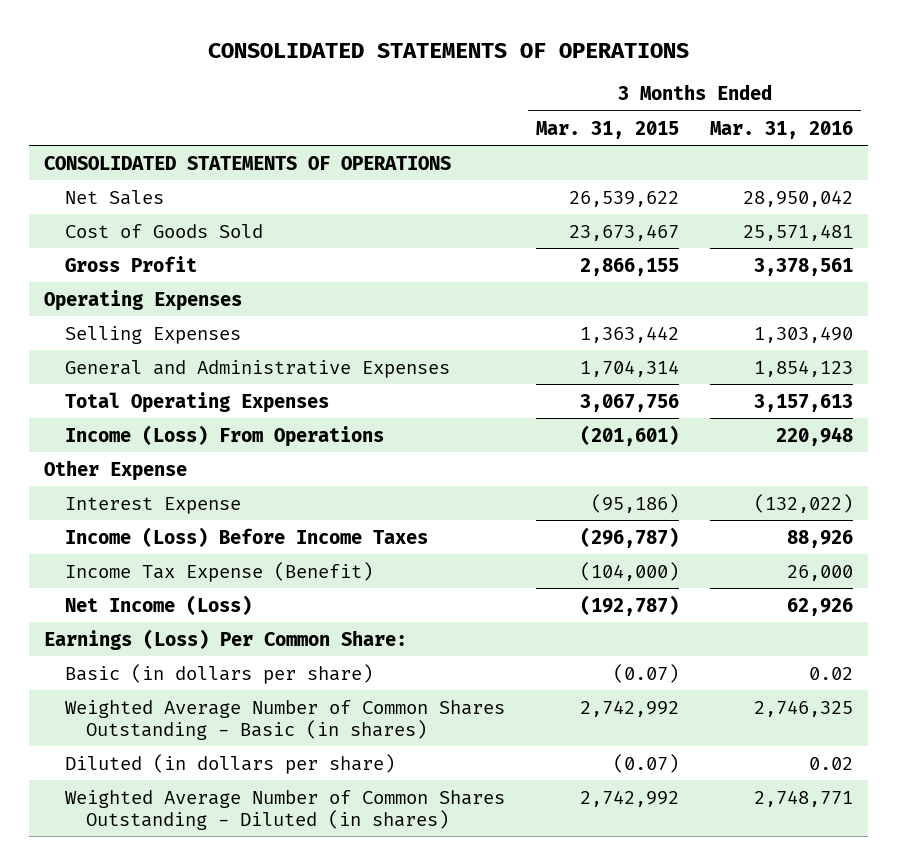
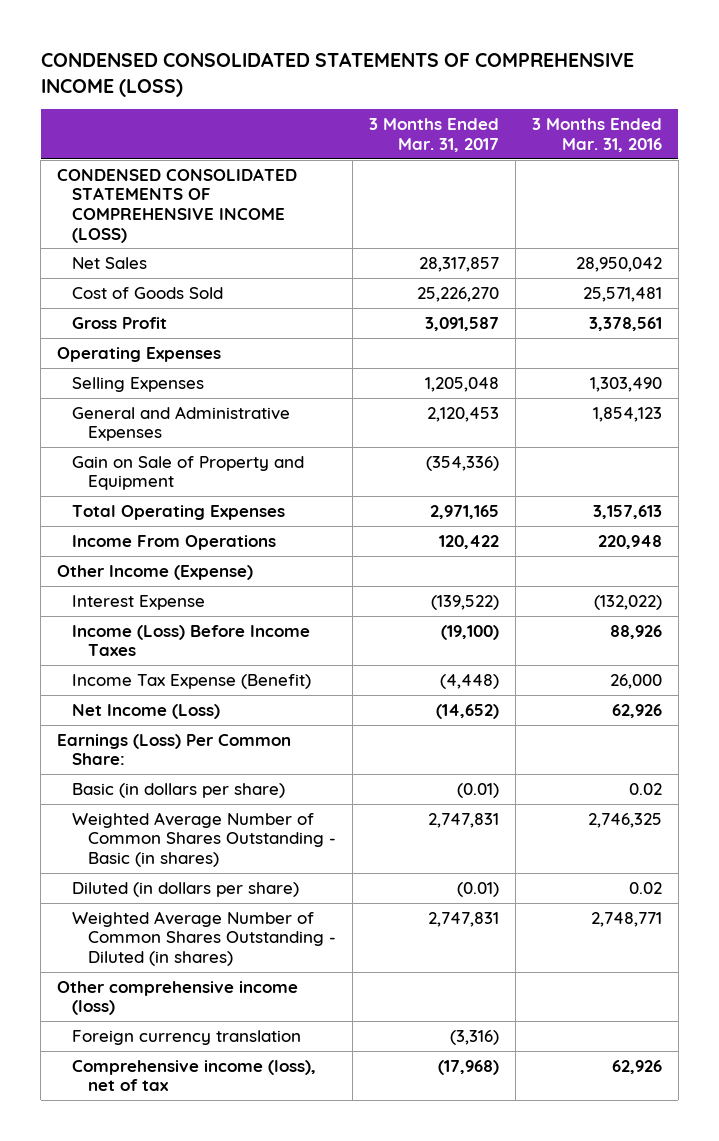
- CONSOLIDATED STATEMENTS OF OPERATIONS
+ CONDENSED CONSOLIDATED STATEMENTS OF COMPREHENSIVE INCOME (LOSS)
- | 3 Months Ended Mar. 31, 2015 | 3 Months Ended Mar. 31, 2016
+ | 3 Months Ended Mar. 31, 2017 | 3 Months Ended Mar. 31, 2016
- CONSOLIDATED STATEMENTS OF OPERATIONS
+ CONDENSED CONSOLIDATED STATEMENTS OF COMPREHENSIVE INCOME (LOSS)
+ Gain on Sale of Property and Equipment | (354,336) |
- Income (Loss) From Operations | (201,601) | 220,948
- Other Expense
+ Income From Operations | 120,422 | 220,948
+ Other Income (Expense)
+ Other comprehensive income (loss)
+ Foreign currency translation | (3,316) |
+ Comprehensive income (loss), net of tax | (17,968) | 62,926

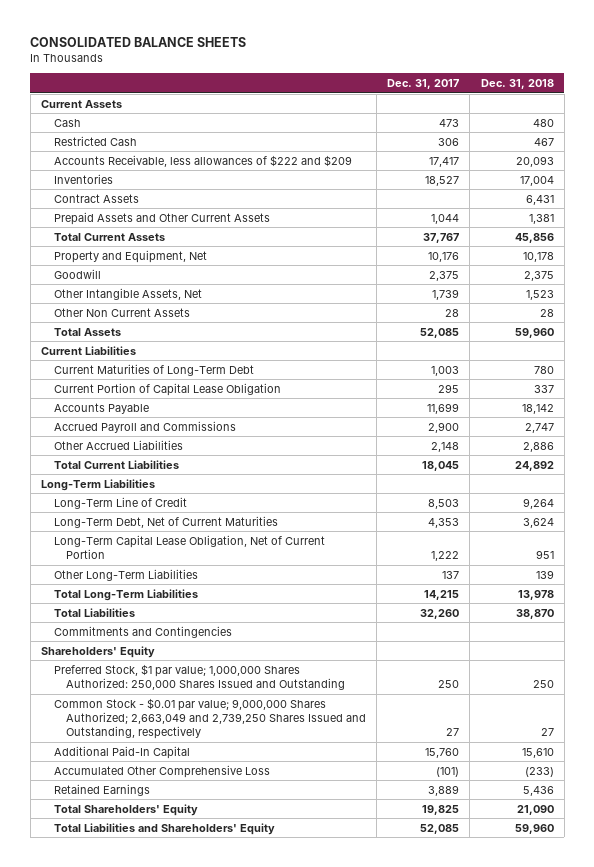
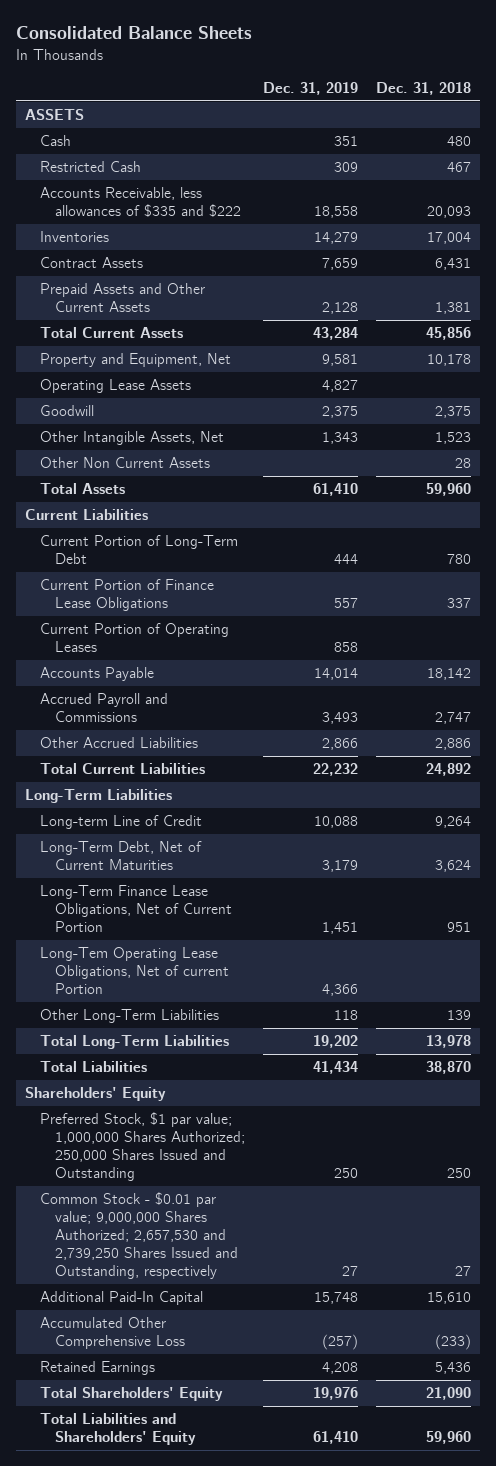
- CONSOLIDATED BALANCE SHEETS
+ Consolidated Balance Sheets
- | Dec. 31, 2017 | Dec. 31, 2018
+ | Dec. 31, 2019 | Dec. 31, 2018
- Current Assets
+ ASSETS
- Accounts Receivable, less allowances of $222 and $209 | 17,417 | 20,093
+ Accounts Receivable, less allowances of $335 and $222 | 18,558 | 20,093
+ Operating Lease Assets | 4,827 |
- Current Maturities of Long-Term Debt | 1,003 | 780
- Current Portion of Capital Lease Obligation | 295 | 337
+ Current Portion of Long-Term Debt | 444 | 780
+ Current Portion of Finance Lease Obligations | 557 | 337
+ Current Portion of Operating Leases | 858 |
- Long-Term Line of Credit | 8,503 | 9,264
+ Long-term Line of Credit | 10,088 | 9,264
- Long-Term Capital Lease Obligation, Net of Current Portion | 1,222 | 951
+ Long-Term Finance Lease Obligations, Net of Current Portion | 1,451 | 951
+ Long-Tem Operating Lease Obligations, Net of current Portion | 4,366 |
- Commitments and Contingencies
- Preferred Stock, $1 par value; 1,000,000 Shares Authorized: 250,000 Shares Issued and Outstanding | 250 | 250
- Common Stock - $0.01 par value; 9,000,000 Shares Authorized; 2,663,049 and 2,739,250 Shares Issued and Outstanding, respectively | 27 | 27
+ Preferred Stock, $1 par value; 1,000,000 Shares Authorized; 250,000 Shares Issued and Outstanding | 250 | 250
+ Common Stock - $0.01 par value; 9,000,000 Shares Authorized; 2,657,530 and 2,739,250 Shares Issued and Outstanding, respectively | 27 | 27

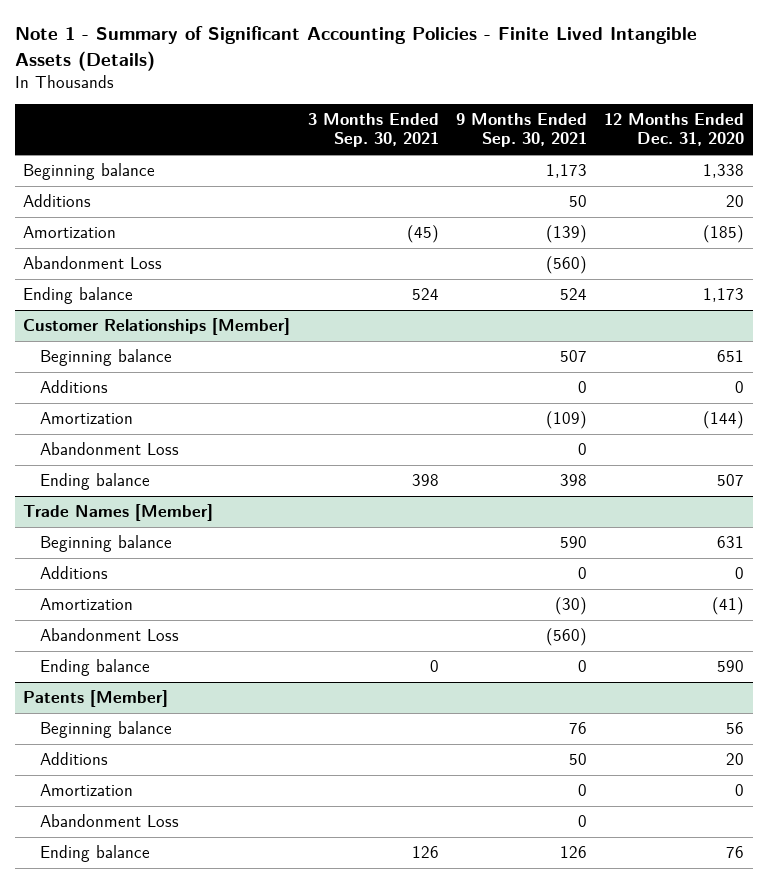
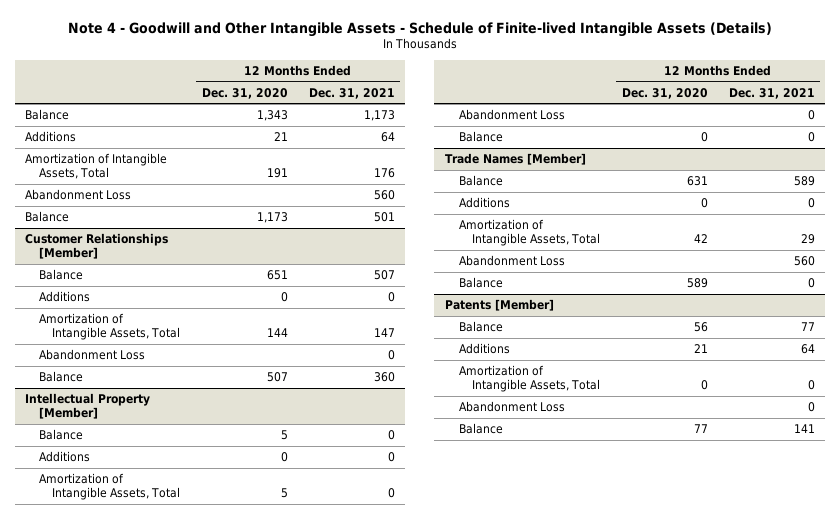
- Note 1 - Summary of Significant Accounting Policies - Finite Lived Intangible Assets (Details)
+ Note 4 - Goodwill and Other Intangible Assets - Schedule of Finite-lived Intangible Assets (Details)
- | 3 Months Ended Sep. 30, 2021 | 9 Months Ended Sep. 30, 2021 | 12 Months Ended Dec. 31, 2020
+ | 12 Months Ended Dec. 31, 2020 | 12 Months Ended Dec. 31, 2021
- Beginning balance | | 1,173 | 1,338
- Additions | | 50 | 20
- Amortization | (45) | (139) | (185)
+ Balance | 1,343 | 1,173
+ Additions | 21 | 64
+ Amortization of Intangible Assets, Total | 191 | 176
- Ending balance | 524 | 524 | 1,173
+ Balance | 1,173 | 501
@ Customer Relationships [Member]
- Beginning balance | | 507 | 651
+ Balance | 651 | 507
- Amortization | | (109) | (144)
+ Amortization of Intangible Assets, Total | 144 | 147
- Ending balance | 398 | 398 | 507
+ Balance | 507 | 360
+ Intellectual Property [Member]
+ Balance | 5 | 0
+ Additions | 0 | 0
+ Amortization of Intangible Assets, Total | 5 | 0
+ Abandonment Loss | | 0
+ Balance | 0 | 0
@ Trade Names [Member]
- Beginning balance | | 590 | 631
+ Balance | 631 | 589
- Amortization | | (30) | (41)
+ Amortization of Intangible Assets, Total | 42 | 29
- Ending balance | 0 | 0 | 590
+ Balance | 589 | 0
@ Patents [Member]
- Beginning balance | | 76 | 56
- Additions | | 50 | 20
- Amortization | | 0 | 0
+ Balance | 56 | 77
+ Additions | 21 | 64
+ Amortization of Intangible Assets, Total | 0 | 0
- Ending balance | 126 | 126 | 76
+ Balance | 77 | 141

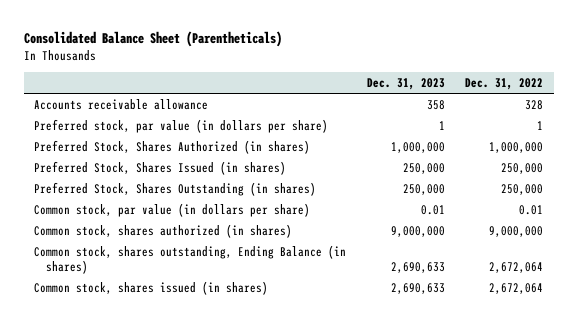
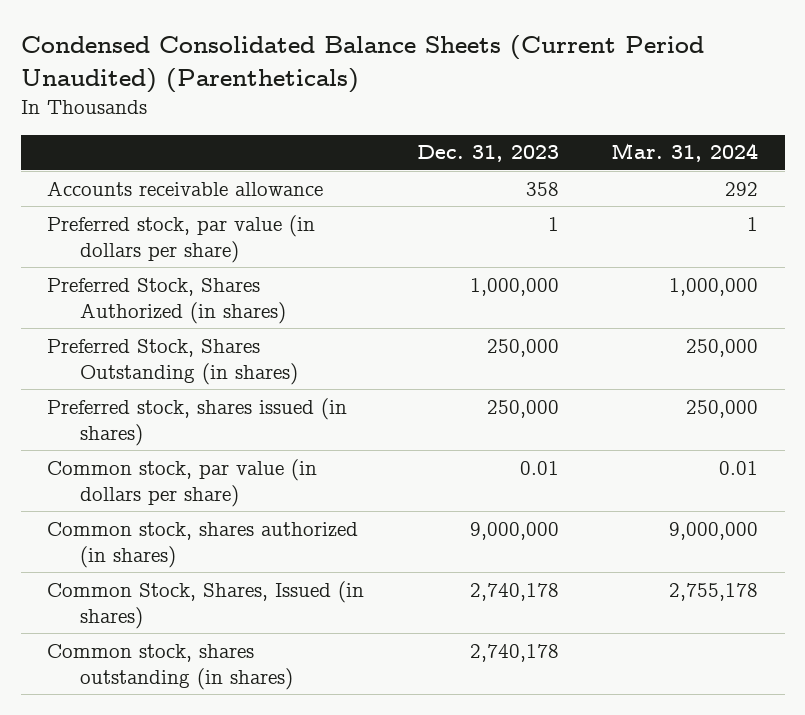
- Consolidated Balance Sheet (Parentheticals)
+ Condensed Consolidated Balance Sheets (Current Period Unaudited) (Parentheticals)
- | Dec. 31, 2023 | Dec. 31, 2022
+ | Dec. 31, 2023 | Mar. 31, 2024
- Preferred Stock, Shares Issued (in shares) | 250,000 | 250,000
+ Preferred stock, shares issued (in shares) | 250,000 | 250,000
- Common stock, shares outstanding, Ending Balance (in shares) | 2,690,633 | 2,672,064
- Common stock, shares issued (in shares) | 2,690,633 | 2,672,064
+ Common Stock, Shares, Issued (in shares) | 2,740,178 | 2,755,178
+ Common stock, shares outstanding (in shares) | 2,740,178 |

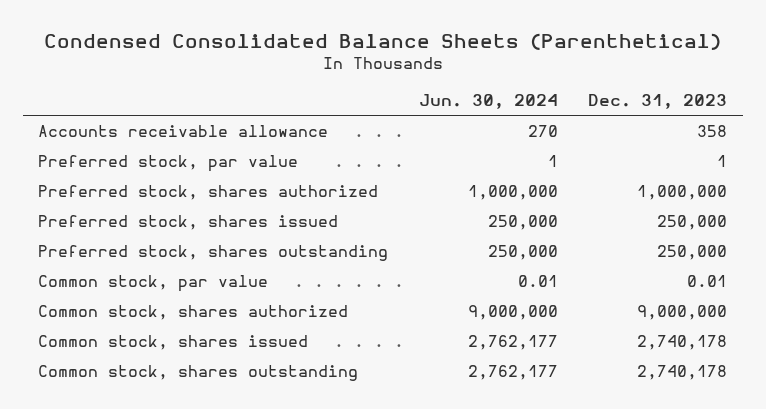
- Condensed Consolidated Balance Sheets (Current Period Unaudited) (Parentheticals)
+ Condensed Consolidated Balance Sheets (Parenthetical)
- | Dec. 31, 2023 | Mar. 31, 2024
+ | Jun. 30, 2024 | Dec. 31, 2023
- Preferred stock, par value (in dollars per share) | 1 | 1
- Preferred Stock, Shares Authorized (in shares) | 1,000,000 | 1,000,000
- Preferred Stock, Shares Outstanding (in shares) | 250,000 | 250,000
- Preferred stock, shares issued (in shares) | 250,000 | 250,000
- Common stock, par value (in dollars per share) | 0.01 | 0.01
- Common stock, shares authorized (in shares) | 9,000,000 | 9,000,000
- Common Stock, Shares, Issued (in shares) | 2,740,178 | 2,755,178
- Common stock, shares outstanding (in shares) | 2,740,178 |
+ Preferred stock, par value | 1 | 1
+ Preferred stock, shares authorized | 1,000,000 | 1,000,000
+ Preferred stock, shares issued | 250,000 | 250,000
+ Preferred stock, shares outstanding | 250,000 | 250,000
+ Common stock, par value | 0.01 | 0.01
+ Common stock, shares authorized | 9,000,000 | 9,000,000
+ Common stock, shares issued | 2,762,177 | 2,740,178
+ Common stock, shares outstanding | 2,762,177 | 2,740,178

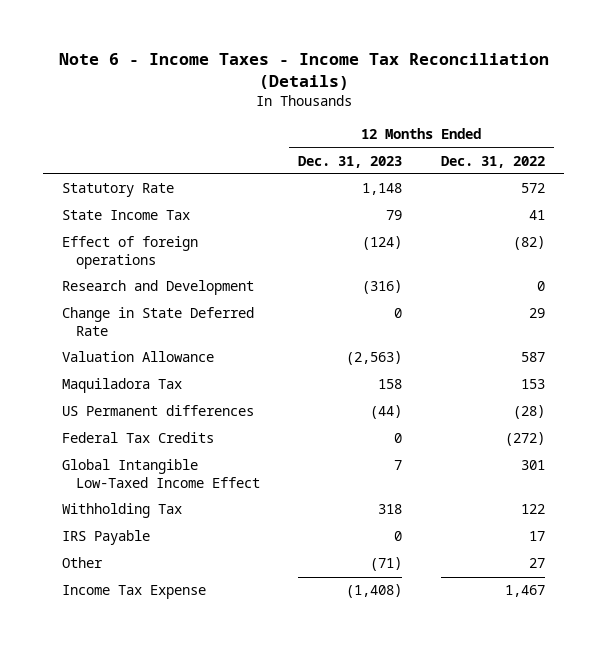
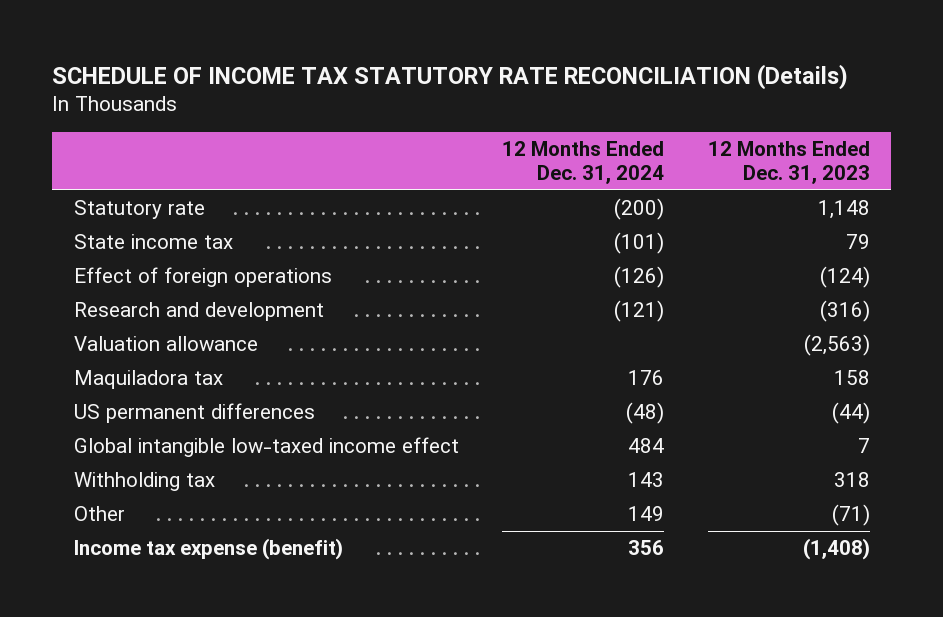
- Note 6 - Income Taxes - Income Tax Reconciliation (Details)
+ SCHEDULE OF INCOME TAX STATUTORY RATE RECONCILIATION (Details)
- | 12 Months Ended Dec. 31, 2023 | 12 Months Ended Dec. 31, 2022
+ | 12 Months Ended Dec. 31, 2024 | 12 Months Ended Dec. 31, 2023
- Statutory Rate | 1,148 | 572
- State Income Tax | 79 | 41
+ Statutory rate | (200) | 1,148
+ State income tax | (101) | 79
- Research and Development | (316) | 0
- Change in State Deferred Rate | 0 | 29
- Valuation Allowance | (2,563) | 587
- Maquiladora Tax | 158 | 153
- US Permanent differences | (44) | (28)
- Federal Tax Credits | 0 | (272)
- Global Intangible Low-Taxed Income Effect | 7 | 301
- Withholding Tax | 318 | 122
- IRS Payable | 0 | 17
+ Research and development | (121) | (316)
+ Valuation allowance | | (2,563)
+ Maquiladora tax | 176 | 158
+ US permanent differences | (48) | (44)
+ Global intangible low-taxed income effect | 484 | 7
+ Withholding tax | 143 | 318
- Income Tax Expense | (1,408) | 1,467
+ Income tax expense (benefit) | 356 | (1,408)

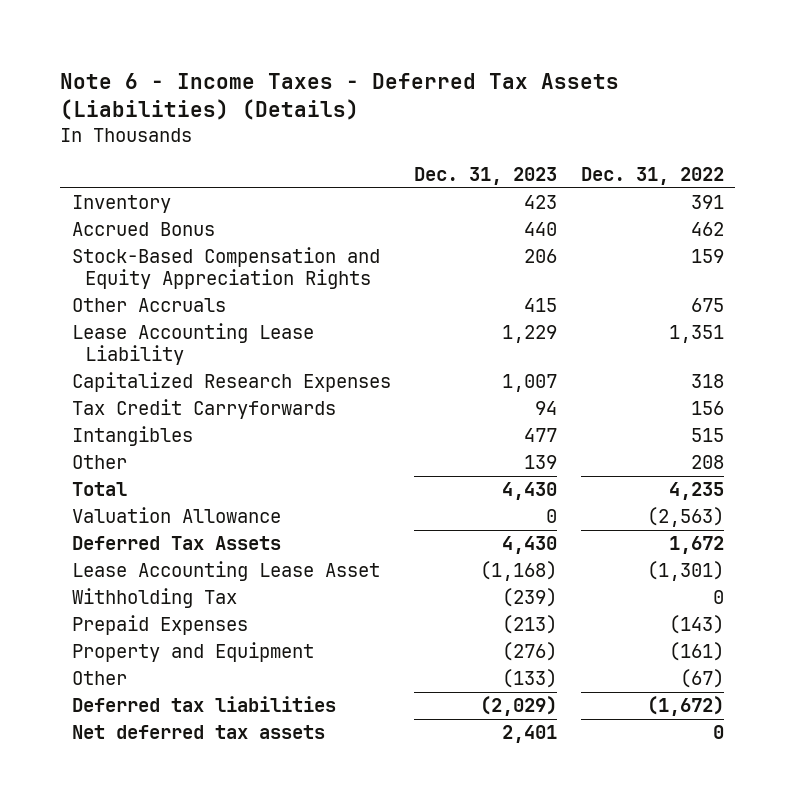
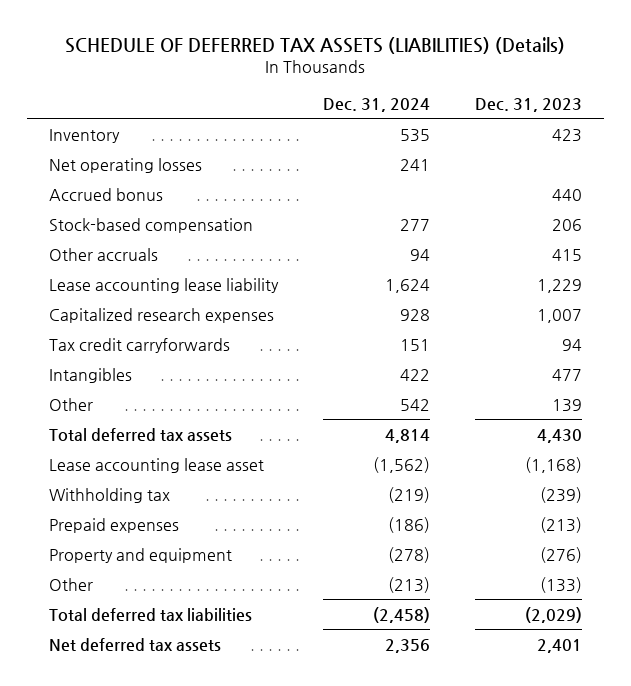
- Note 6 - Income Taxes - Deferred Tax Assets (Liabilities) (Details)
+ SCHEDULE OF DEFERRED TAX ASSETS (LIABILITIES) (Details)
- | Dec. 31, 2023 | Dec. 31, 2022
+ | Dec. 31, 2024 | Dec. 31, 2023
- Accrued Bonus | 440 | 462
- Stock-Based Compensation and Equity Appreciation Rights | 206 | 159
- Other Accruals | 415 | 675
- Lease Accounting Lease Liability | 1,229 | 1,351
- Capitalized Research Expenses | 1,007 | 318
- Tax Credit Carryforwards | 94 | 156
+ Net operating losses | 241 |
+ Accrued bonus | | 440
+ Stock-based compensation | 277 | 206
+ Other accruals | 94 | 415
+ Lease accounting lease liability | 1,624 | 1,229
+ Capitalized research expenses | 928 | 1,007
+ Tax credit carryforwards | 151 | 94
- Total | 4,430 | 4,235
- Valuation Allowance | 0 | (2,563)
- Deferred Tax Assets | 4,430 | 1,672
- Lease Accounting Lease Asset | (1,168) | (1,301)
- Withholding Tax | (239) | 0
- Prepaid Expenses | (213) | (143)
- Property and Equipment | (276) | (161)
+ Total deferred tax assets | 4,814 | 4,430
+ Lease accounting lease asset | (1,562) | (1,168)
+ Withholding tax | (219) | (239)
+ Prepaid expenses | (186) | (213)
+ Property and equipment | (278) | (276)
- Deferred tax liabilities | (2,029) | (1,672)
+ Total deferred tax liabilities | (2,458) | (2,029)

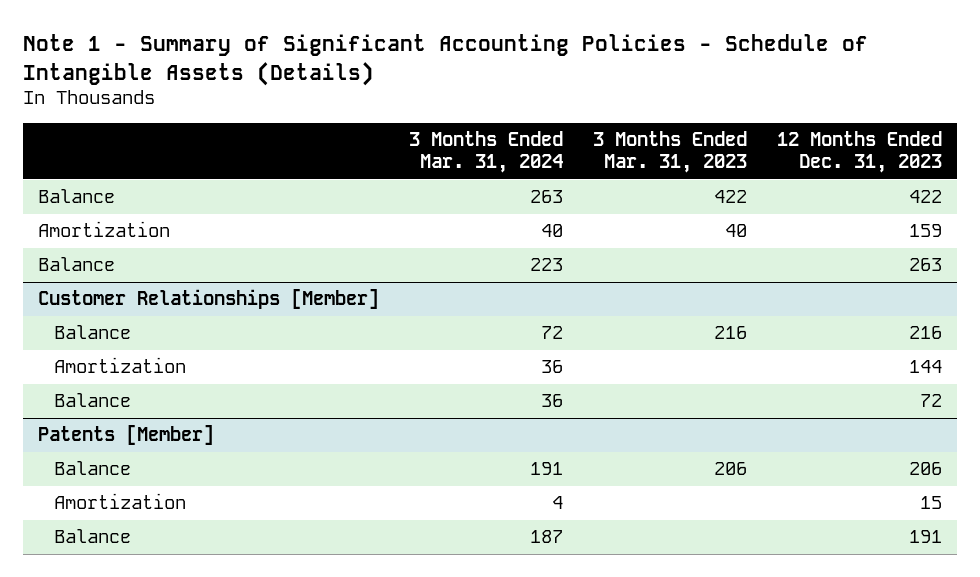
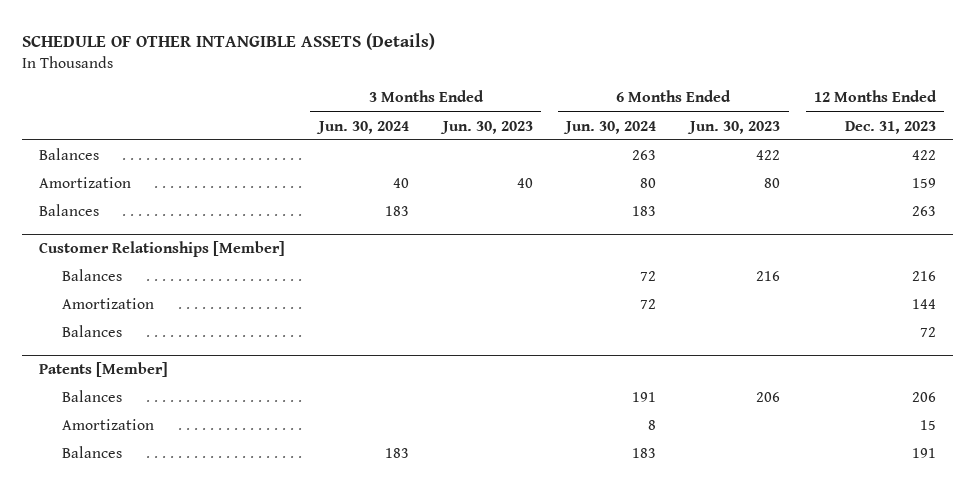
- Note 1 - Summary of Significant Accounting Policies - Schedule of Intangible Assets (Details)
+ SCHEDULE OF OTHER INTANGIBLE ASSETS (Details)
- | 3 Months Ended Mar. 31, 2024 | 3 Months Ended Mar. 31, 2023 | 12 Months Ended Dec. 31, 2023
+ | 3 Months Ended Jun. 30, 2024 | 3 Months Ended Jun. 30, 2023 | 6 Months Ended Jun. 30, 2024 | 6 Months Ended Jun. 30, 2023 | 12 Months Ended Dec. 31, 2023
- Balance | 263 | 422 | 422
+ Balances | | | 263 | 422 | 422
- Balance | 223 | | 263
+ Balances | 183 | | 183 | | 263
@ Customer Relationships [Member]
- Balance | 72 | 216 | 216
+ Balances | | | 72 | 216 | 216
- Balance | 36 | | 72
+ Balances | | | | | 72
@ Patents [Member]
- Balance | 191 | 206 | 206
+ Balances | | | 191 | 206 | 206
- Balance | 187 | | 191
+ Balances | 183 | | 183 | | 191

